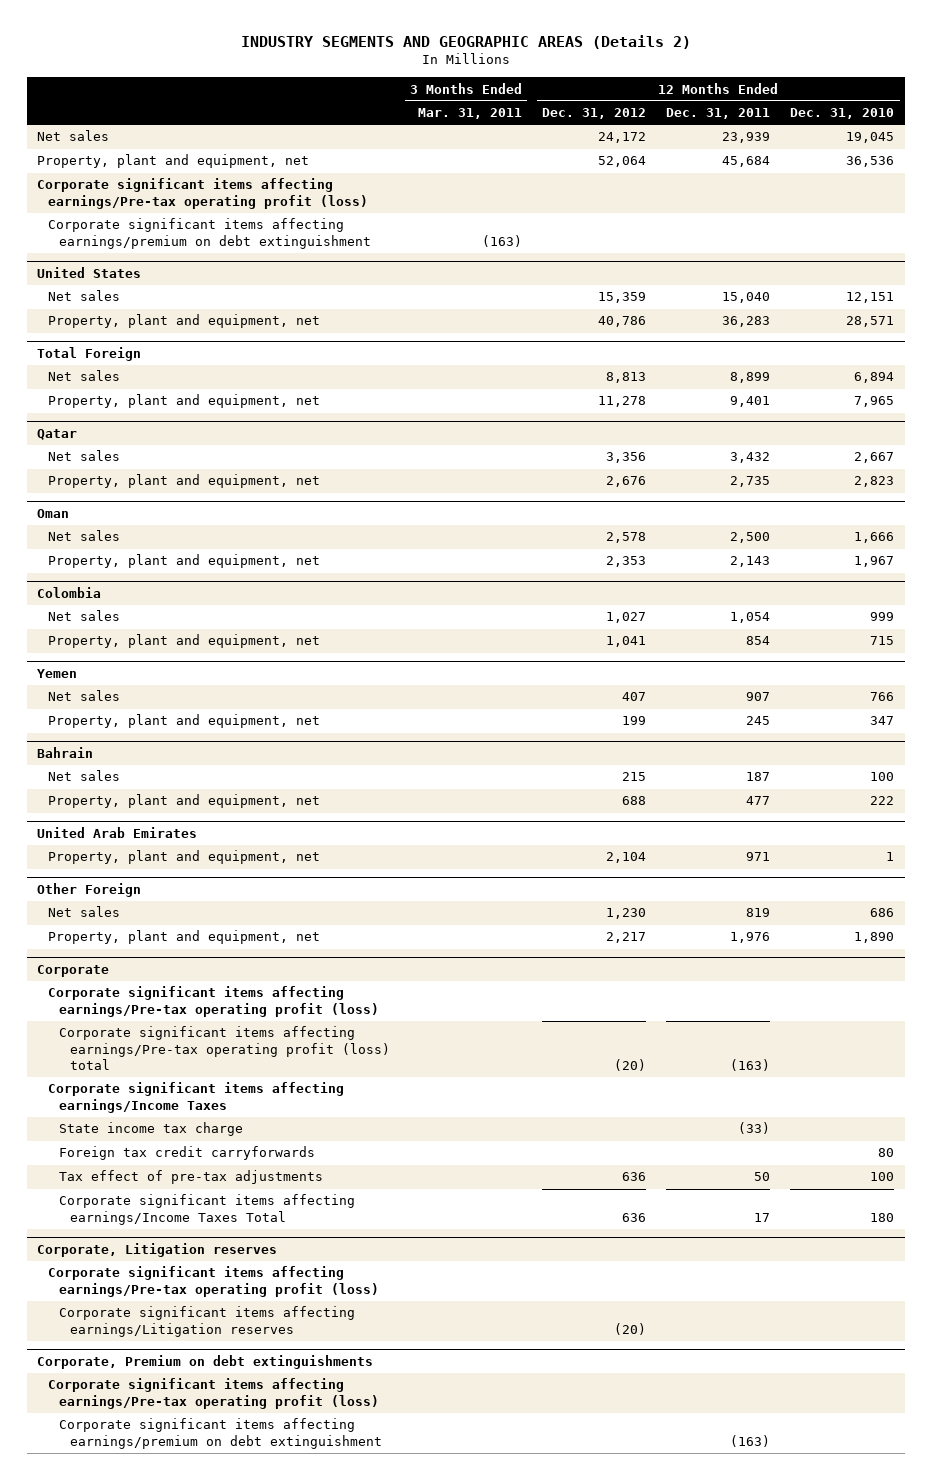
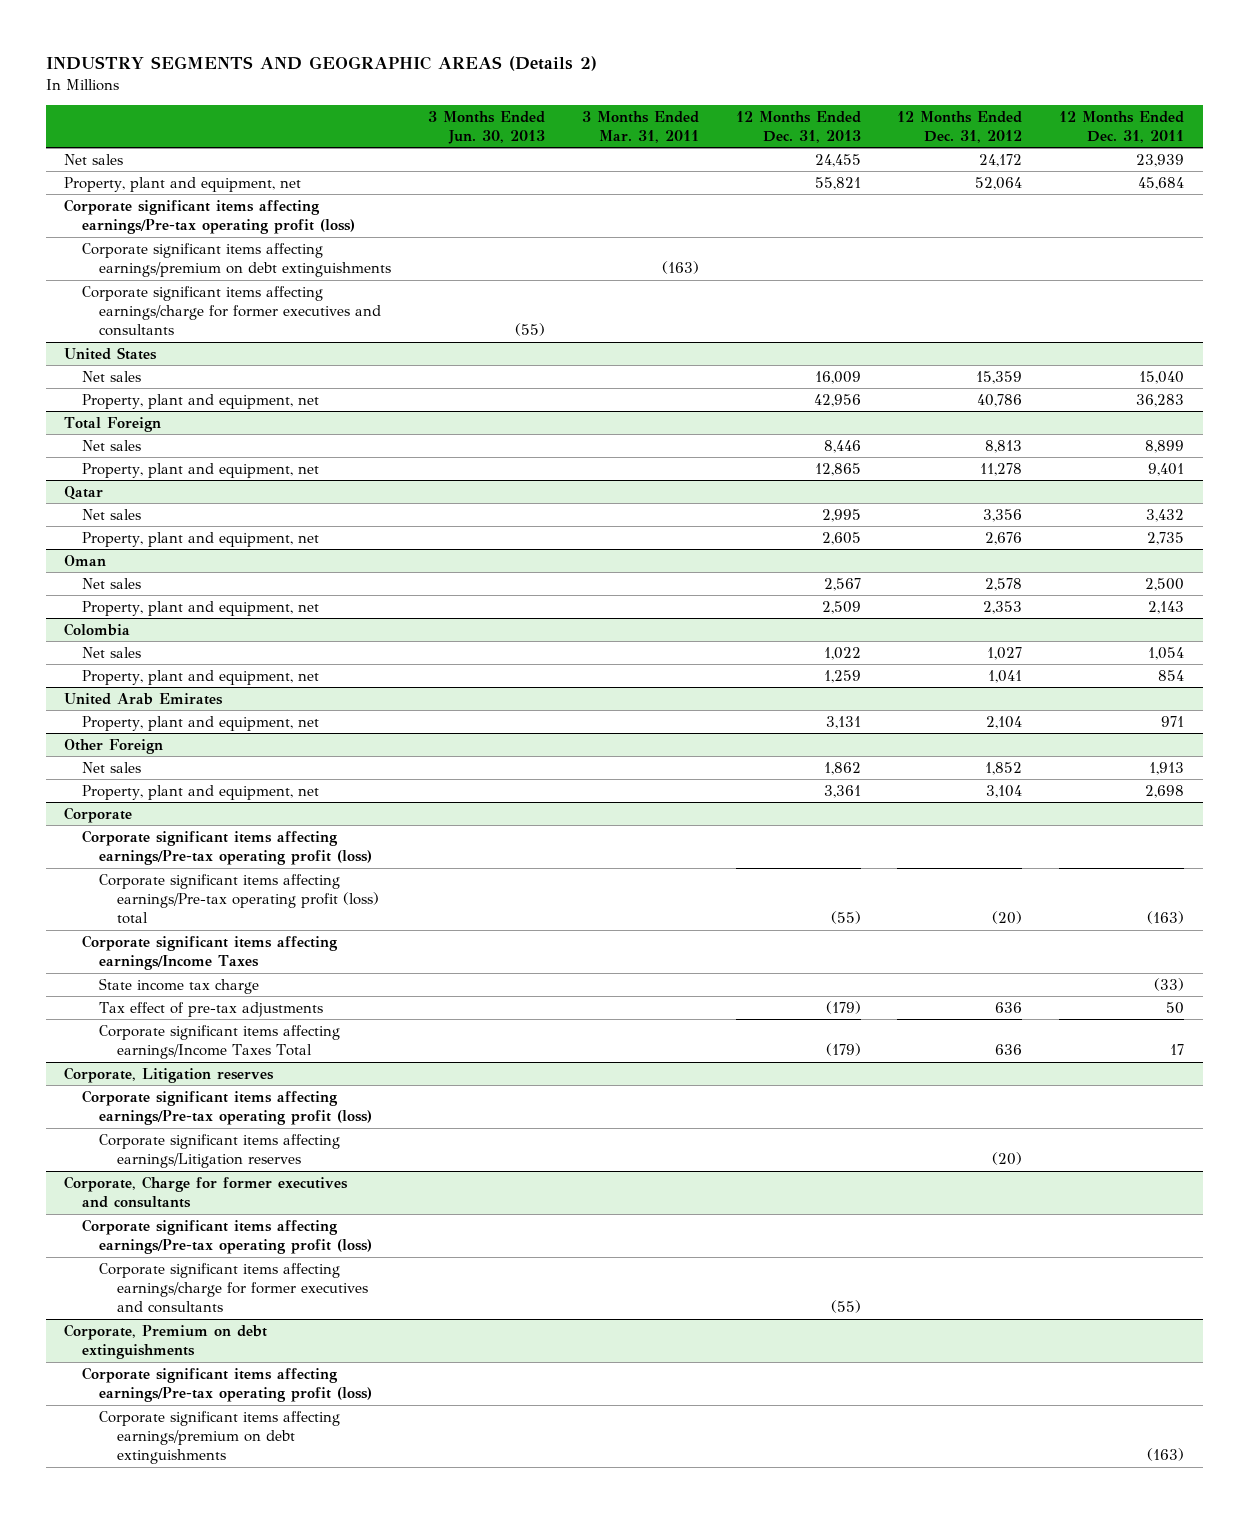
- | 3 Months Ended Mar. 31, 2011 | 12 Months Ended Dec. 31, 2012 | 12 Months Ended Dec. 31, 2011 | 12 Months Ended Dec. 31, 2010
+ | 3 Months Ended Jun. 30, 2013 | 3 Months Ended Mar. 31, 2011 | 12 Months Ended Dec. 31, 2013 | 12 Months Ended Dec. 31, 2012 | 12 Months Ended Dec. 31, 2011
- Corporate significant items affecting earnings/premium on debt extinguishment | (163) | | |
+ Corporate significant items affecting earnings/premium on debt extinguishments | | (163) | | |
+ Corporate significant items affecting earnings/charge for former executives and consultants | (55) | | | |
- Yemen
- Net sales | | 407 | 907 | 766
- Property, plant and equipment, net | | 199 | 245 | 347
- Bahrain
- Net sales | | 215 | 187 | 100
- Property, plant and equipment, net | | 688 | 477 | 222
@ Other Foreign
- Net sales | | 1,230 | 819 | 686
- Property, plant and equipment, net | | 2,217 | 1,976 | 1,890
+ Net sales | | | 1,862 | 1,852 | 1,913
+ Property, plant and equipment, net | | | 3,361 | 3,104 | 2,698
@ Corporate
- Foreign tax credit carryforwards | | | | 80
+ Corporate, Charge for former executives and consultants
+ Corporate significant items affecting earnings/Pre-tax operating profit (loss)
+ Corporate significant items affecting earnings/charge for former executives and consultants | | | (55) | |
@ Corporate, Premium on debt extinguishments
- Corporate significant items affecting earnings/premium on debt extinguishment | | | (163) |
+ Corporate significant items affecting earnings/premium on debt extinguishments | | | | | (163)

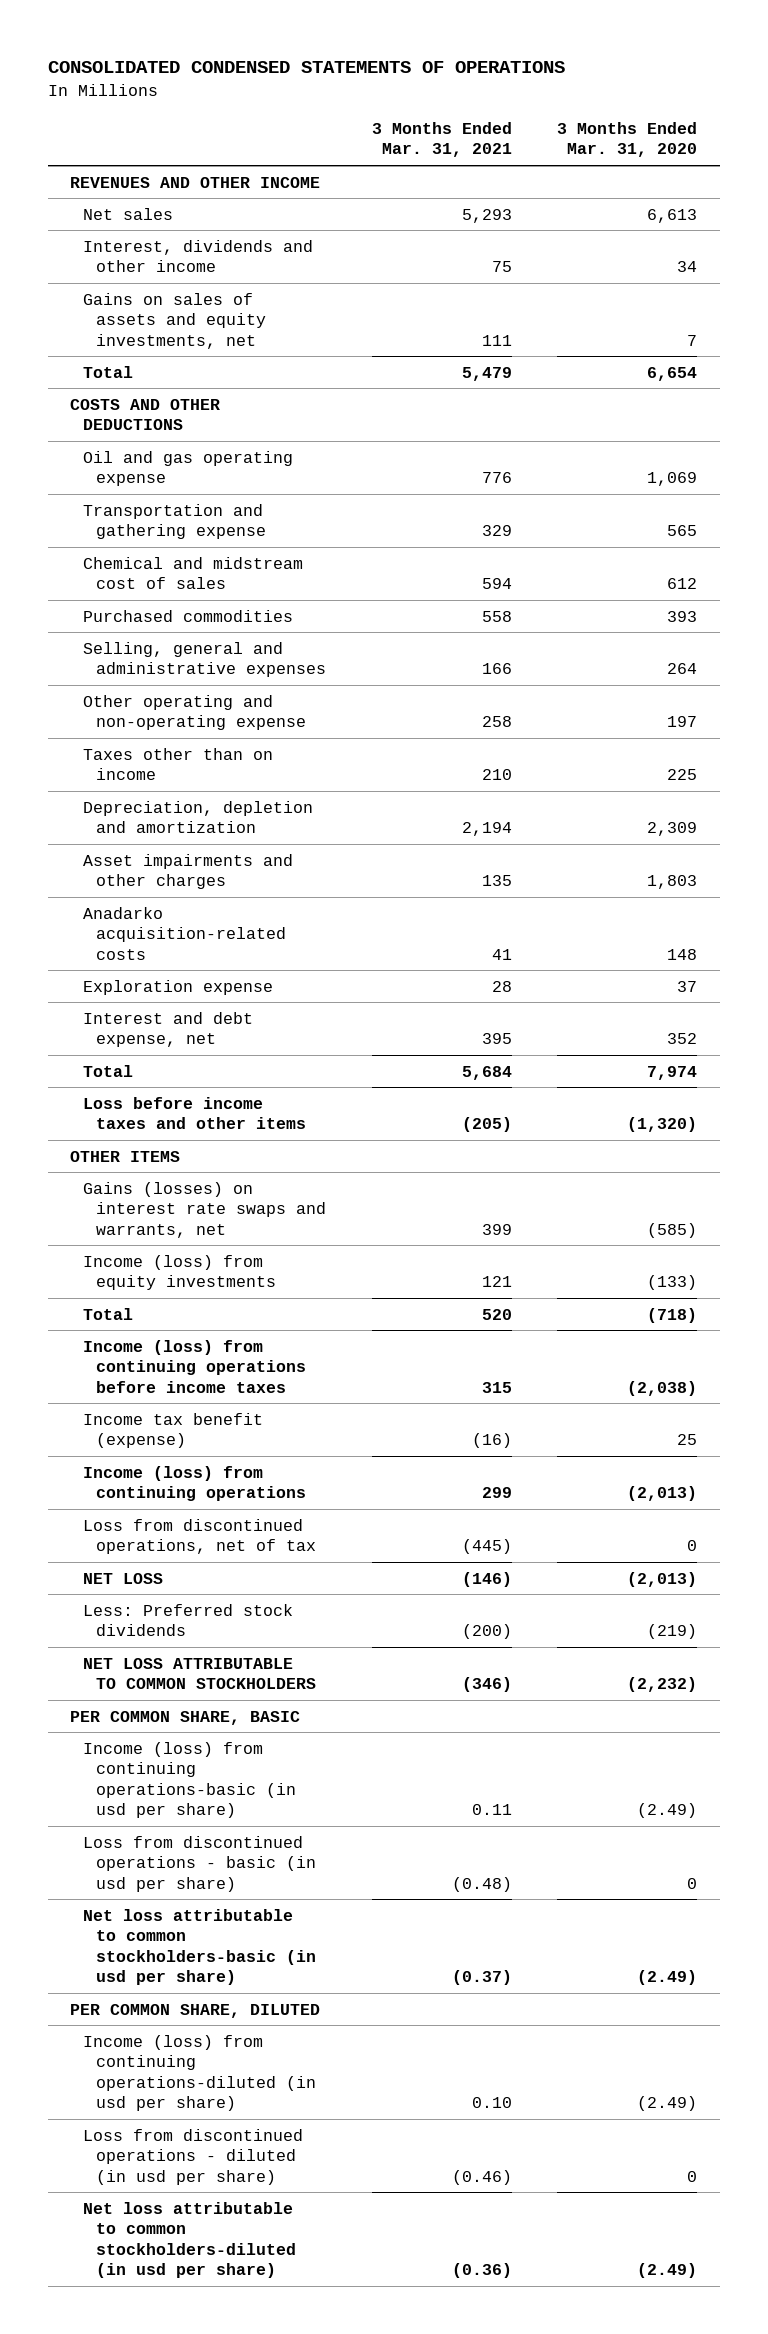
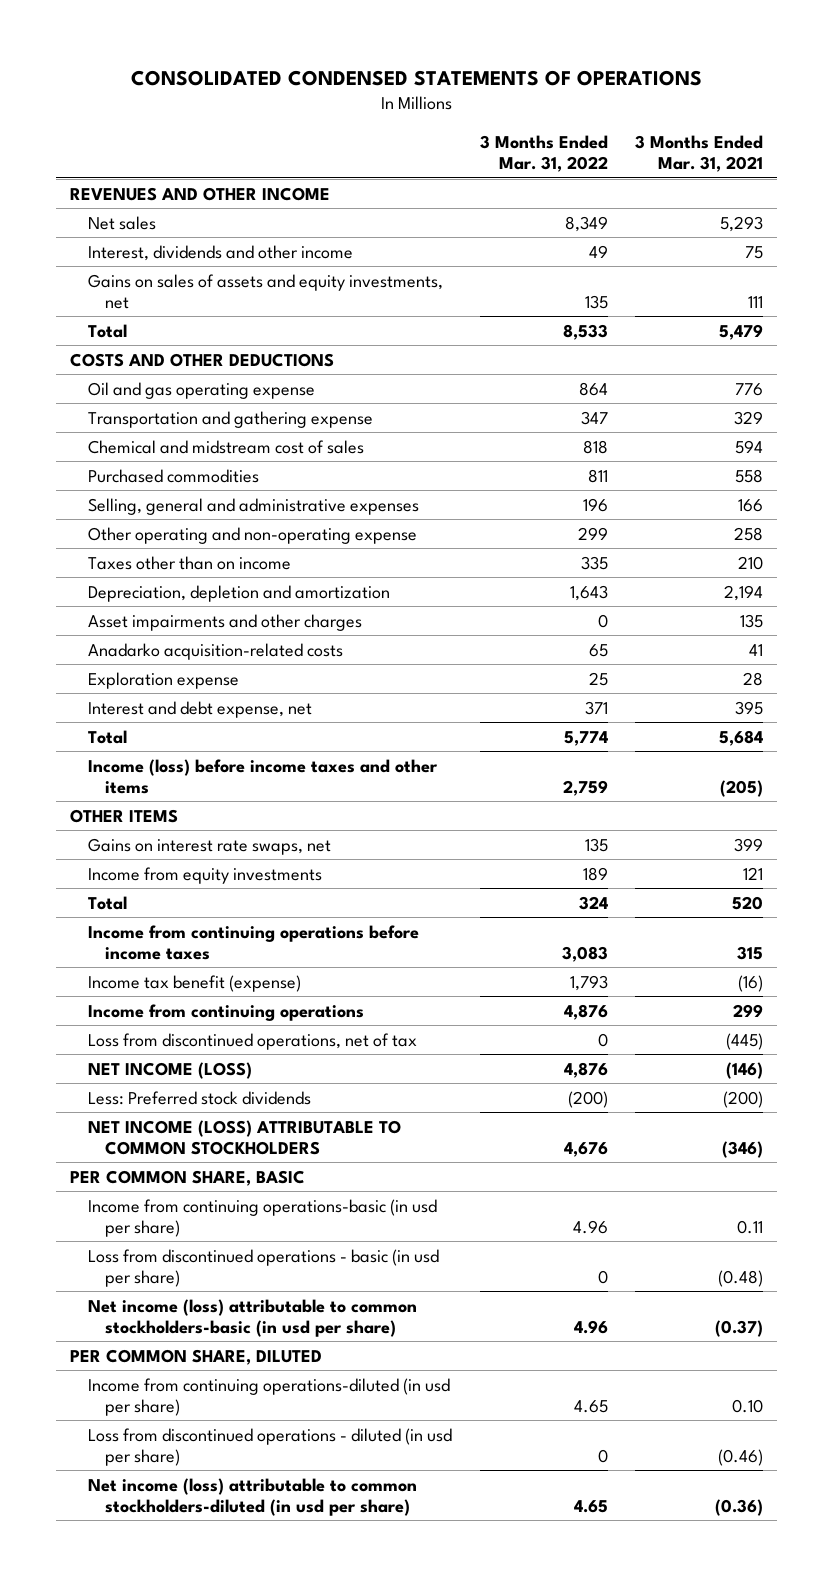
- | 3 Months Ended Mar. 31, 2021 | 3 Months Ended Mar. 31, 2020
+ | 3 Months Ended Mar. 31, 2022 | 3 Months Ended Mar. 31, 2021
- Loss before income taxes and other items | (205) | (1,320)
+ Income (loss) before income taxes and other items | 2,759 | (205)
- Gains (losses) on interest rate swaps and warrants, net | 399 | (585)
- Income (loss) from equity investments | 121 | (133)
+ Gains on interest rate swaps, net | 135 | 399
+ Income from equity investments | 189 | 121
- Income (loss) from continuing operations before income taxes | 315 | (2,038)
+ Income from continuing operations before income taxes | 3,083 | 315
- Income (loss) from continuing operations | 299 | (2,013)
+ Income from continuing operations | 4,876 | 299
- NET LOSS | (146) | (2,013)
+ NET INCOME (LOSS) | 4,876 | (146)
- NET LOSS ATTRIBUTABLE TO COMMON STOCKHOLDERS | (346) | (2,232)
+ NET INCOME (LOSS) ATTRIBUTABLE TO COMMON STOCKHOLDERS | 4,676 | (346)
- Income (loss) from continuing operations-basic (in usd per share) | 0.11 | (2.49)
+ Income from continuing operations-basic (in usd per share) | 4.96 | 0.11
- Net loss attributable to common stockholders-basic (in usd per share) | (0.37) | (2.49)
+ Net income (loss) attributable to common stockholders-basic (in usd per share) | 4.96 | (0.37)
- Income (loss) from continuing operations-diluted (in usd per share) | 0.10 | (2.49)
+ Income from continuing operations-diluted (in usd per share) | 4.65 | 0.10
- Net loss attributable to common stockholders-diluted (in usd per share) | (0.36) | (2.49)
+ Net income (loss) attributable to common stockholders-diluted (in usd per share) | 4.65 | (0.36)

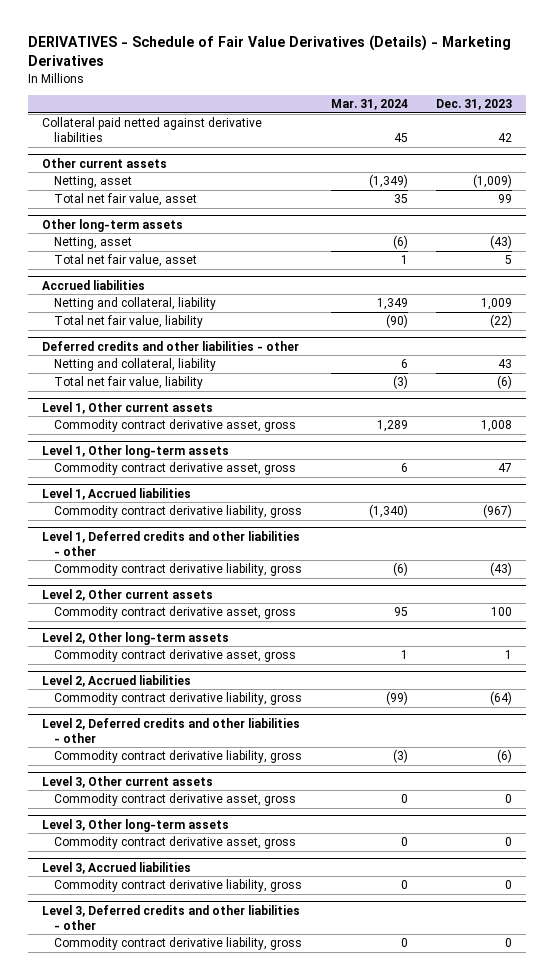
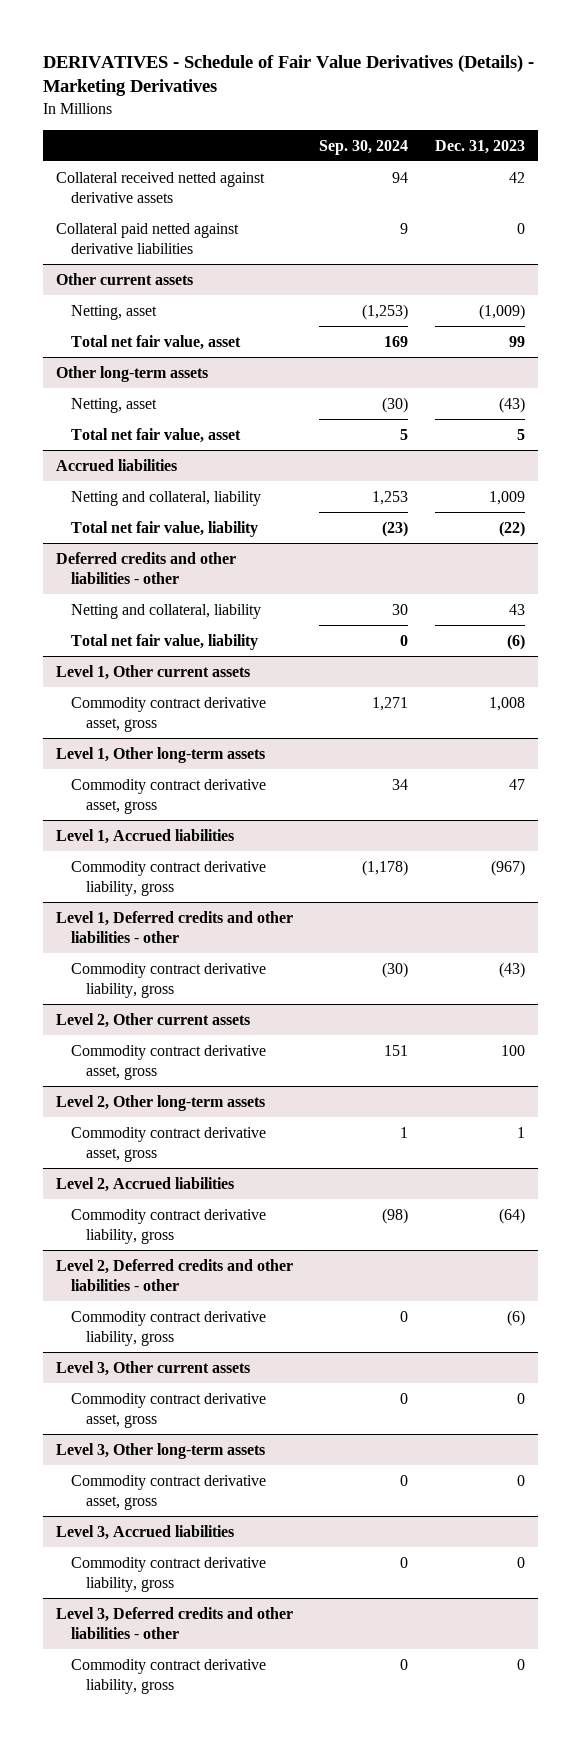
- | Mar. 31, 2024 | Dec. 31, 2023
+ | Sep. 30, 2024 | Dec. 31, 2023
- Collateral paid netted against derivative liabilities | 45 | 42
+ Collateral received netted against derivative assets | 94 | 42
+ Collateral paid netted against derivative liabilities | 9 | 0

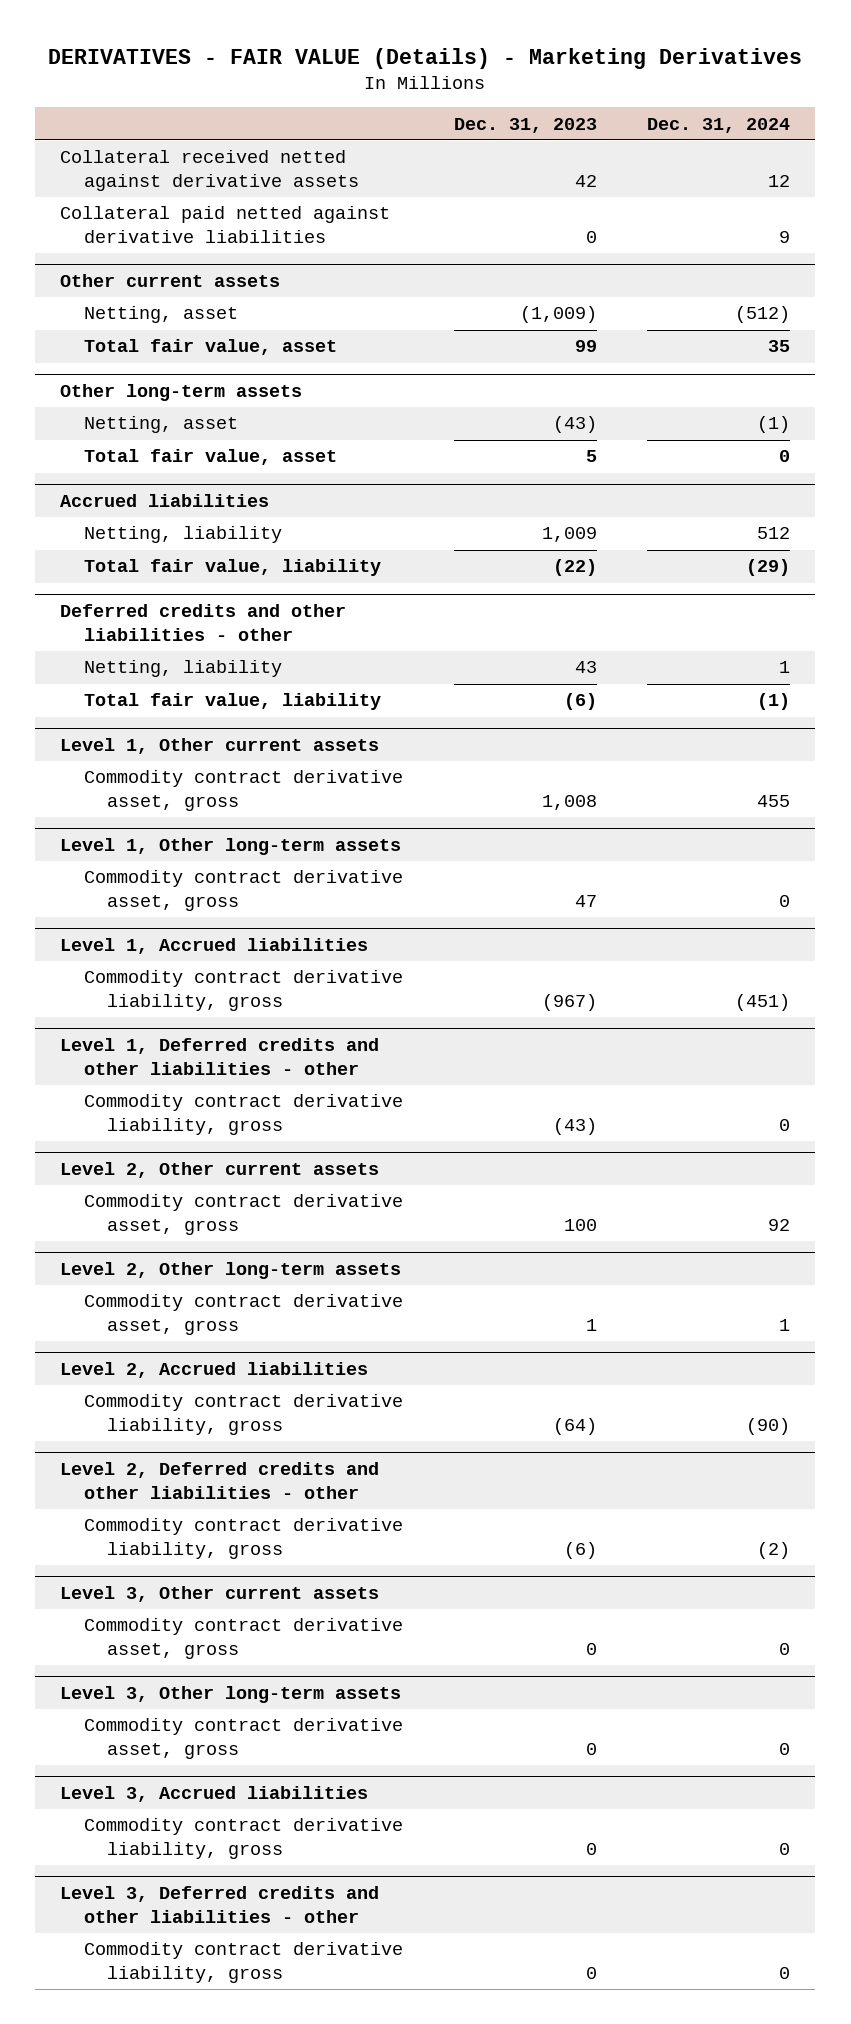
- DERIVATIVES - Schedule of Fair Value Derivatives (Details) - Marketing Derivatives
+ DERIVATIVES - FAIR VALUE (Details) - Marketing Derivatives
- | Sep. 30, 2024 | Dec. 31, 2023
+ | Dec. 31, 2023 | Dec. 31, 2024
@ Other current assets
- Total net fair value, asset | 169 | 99
+ Total fair value, asset | 99 | 35
@ Other long-term assets
- Total net fair value, asset | 5 | 5
+ Total fair value, asset | 5 | 0
@ Accrued liabilities
- Netting and collateral, liability | 1,253 | 1,009
- Total net fair value, liability | (23) | (22)
+ Netting, liability | 1,009 | 512
+ Total fair value, liability | (22) | (29)
@ Deferred credits and other liabilities - other
- Netting and collateral, liability | 30 | 43
- Total net fair value, liability | 0 | (6)
+ Netting, liability | 43 | 1
+ Total fair value, liability | (6) | (1)

